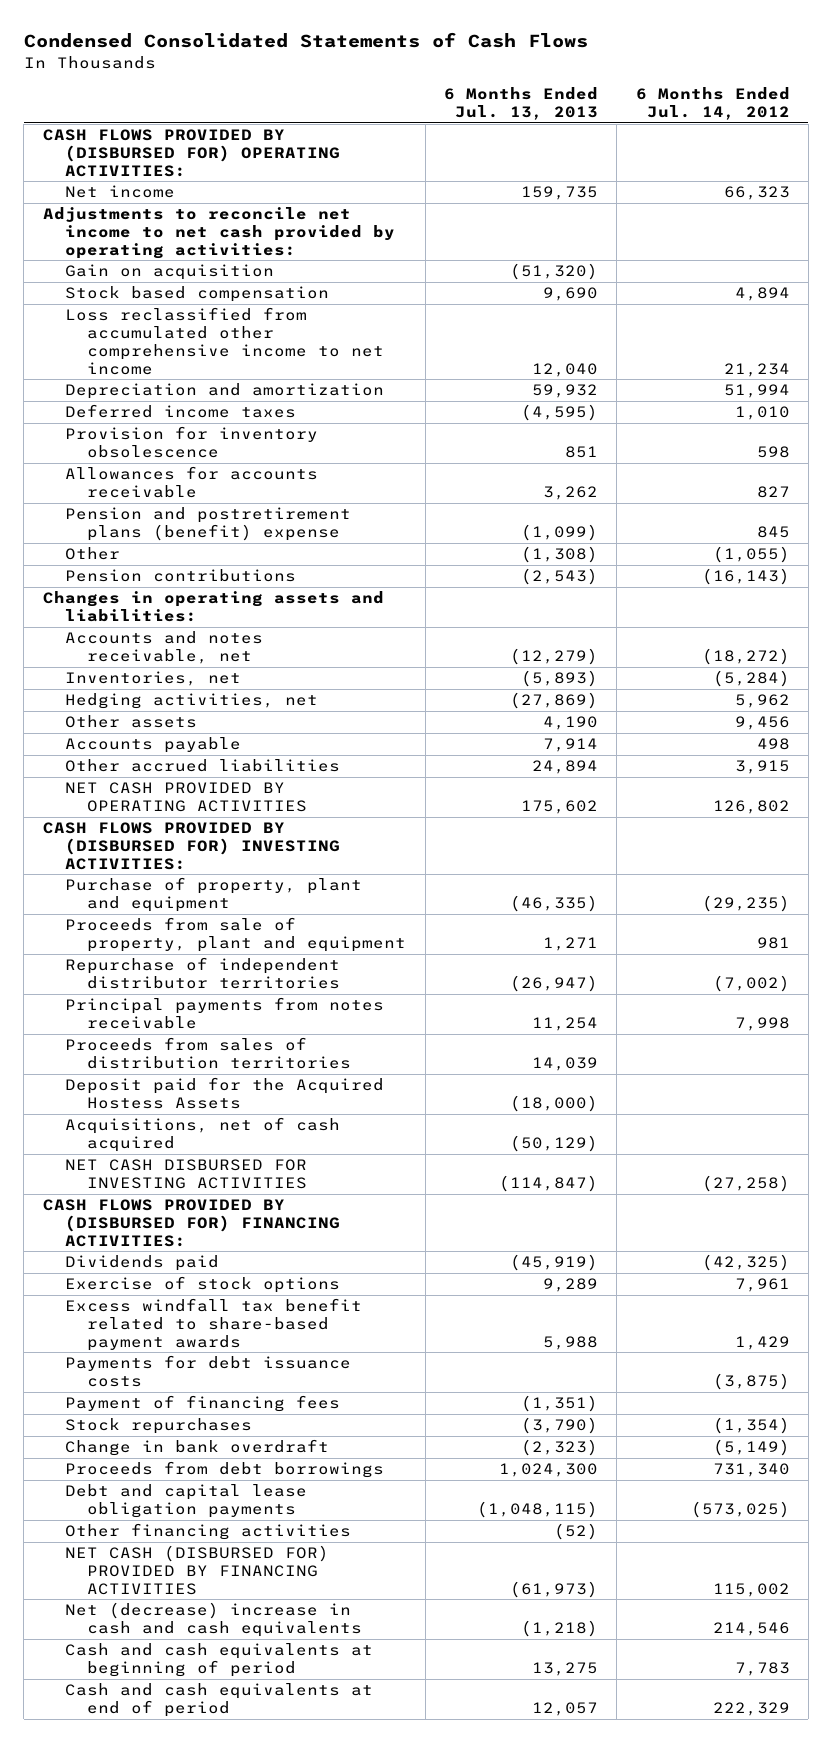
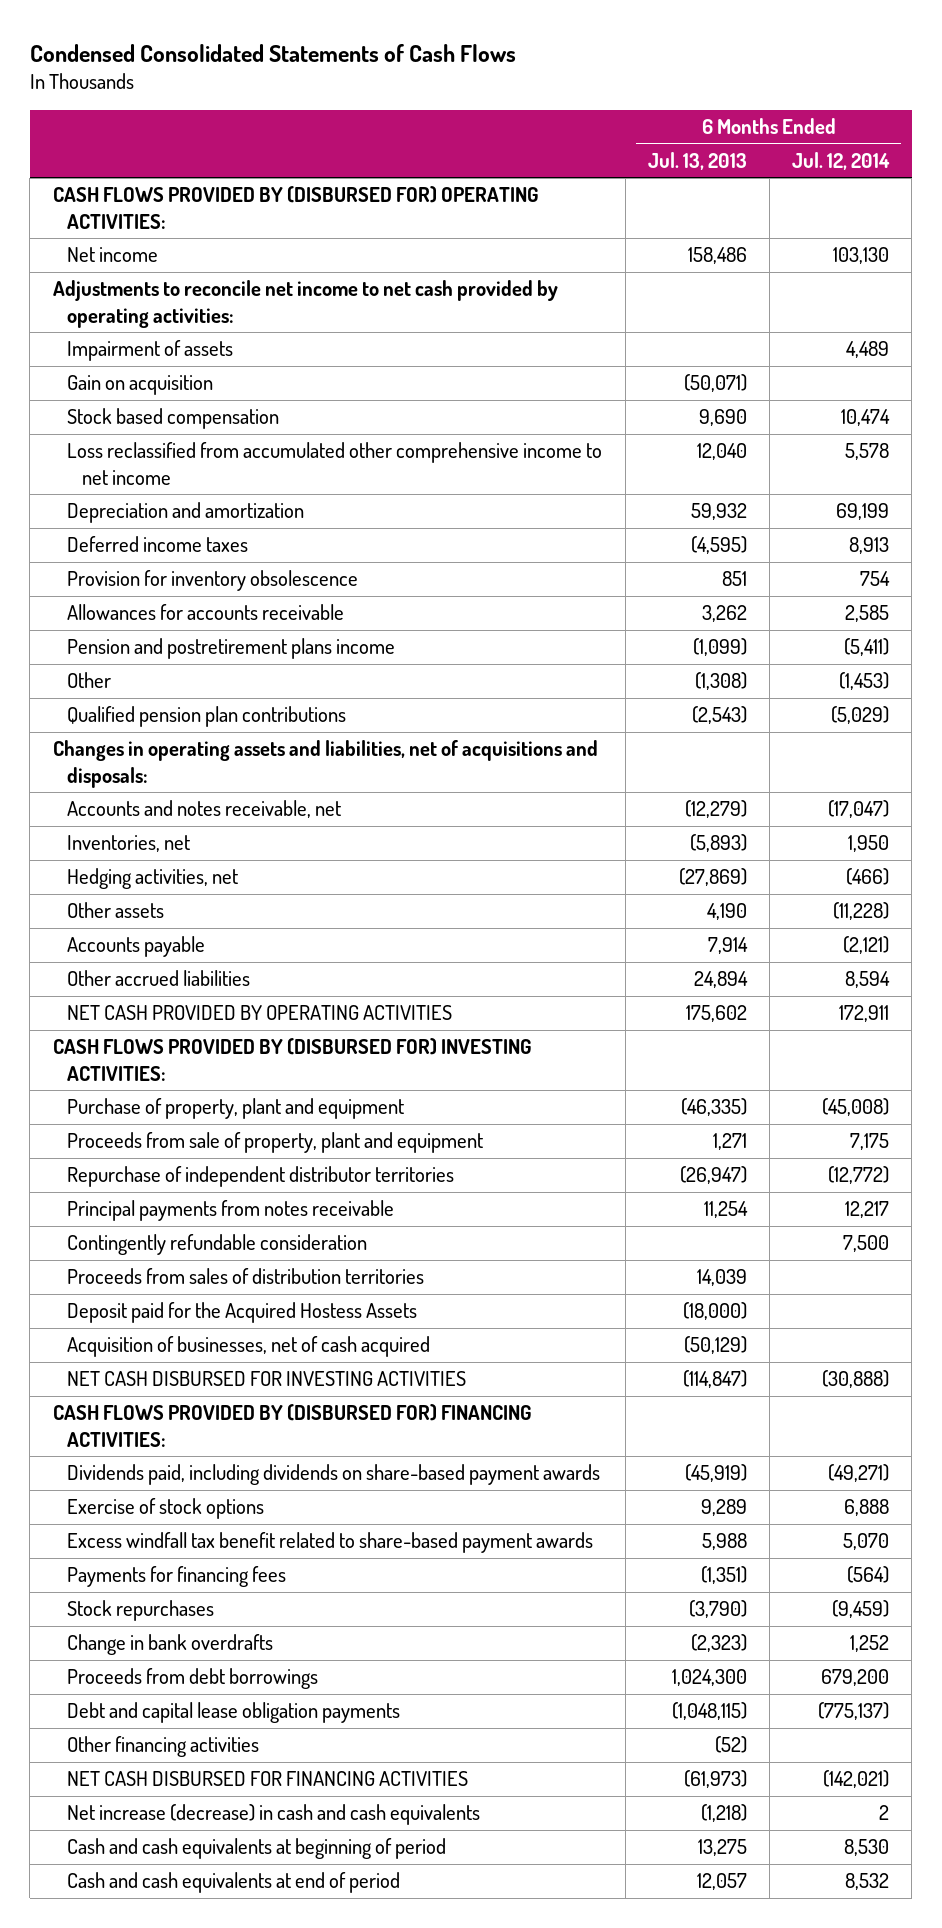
- | 6 Months Ended Jul. 13, 2013 | 6 Months Ended Jul. 14, 2012
+ | 6 Months Ended Jul. 13, 2013 | 6 Months Ended Jul. 12, 2014
- Net income | 159,735 | 66,323
+ Net income | 158,486 | 103,130
- Gain on acquisition | (51,320) |
+ Impairment of assets | | 4,489
+ Gain on acquisition | (50,071) |
- Pension and postretirement plans (benefit) expense | (1,099) | 845
+ Pension and postretirement plans income | (1,099) | (5,411)
- Pension contributions | (2,543) | (16,143)
- Changes in operating assets and liabilities:
+ Qualified pension plan contributions | (2,543) | (5,029)
+ Changes in operating assets and liabilities, net of acquisitions and disposals:
+ Contingently refundable consideration | | 7,500
- Acquisitions, net of cash acquired | (50,129) |
+ Acquisition of businesses, net of cash acquired | (50,129) |
- Dividends paid | (45,919) | (42,325)
+ Dividends paid, including dividends on share-based payment awards | (45,919) | (49,271)
- Payments for debt issuance costs | | (3,875)
- Payment of financing fees | (1,351) |
+ Payments for financing fees | (1,351) | (564)
- Change in bank overdraft | (2,323) | (5,149)
+ Change in bank overdrafts | (2,323) | 1,252
- NET CASH (DISBURSED FOR) PROVIDED BY FINANCING ACTIVITIES | (61,973) | 115,002
- Net (decrease) increase in cash and cash equivalents | (1,218) | 214,546
+ NET CASH DISBURSED FOR FINANCING ACTIVITIES | (61,973) | (142,021)
+ Net increase (decrease) in cash and cash equivalents | (1,218) | 2

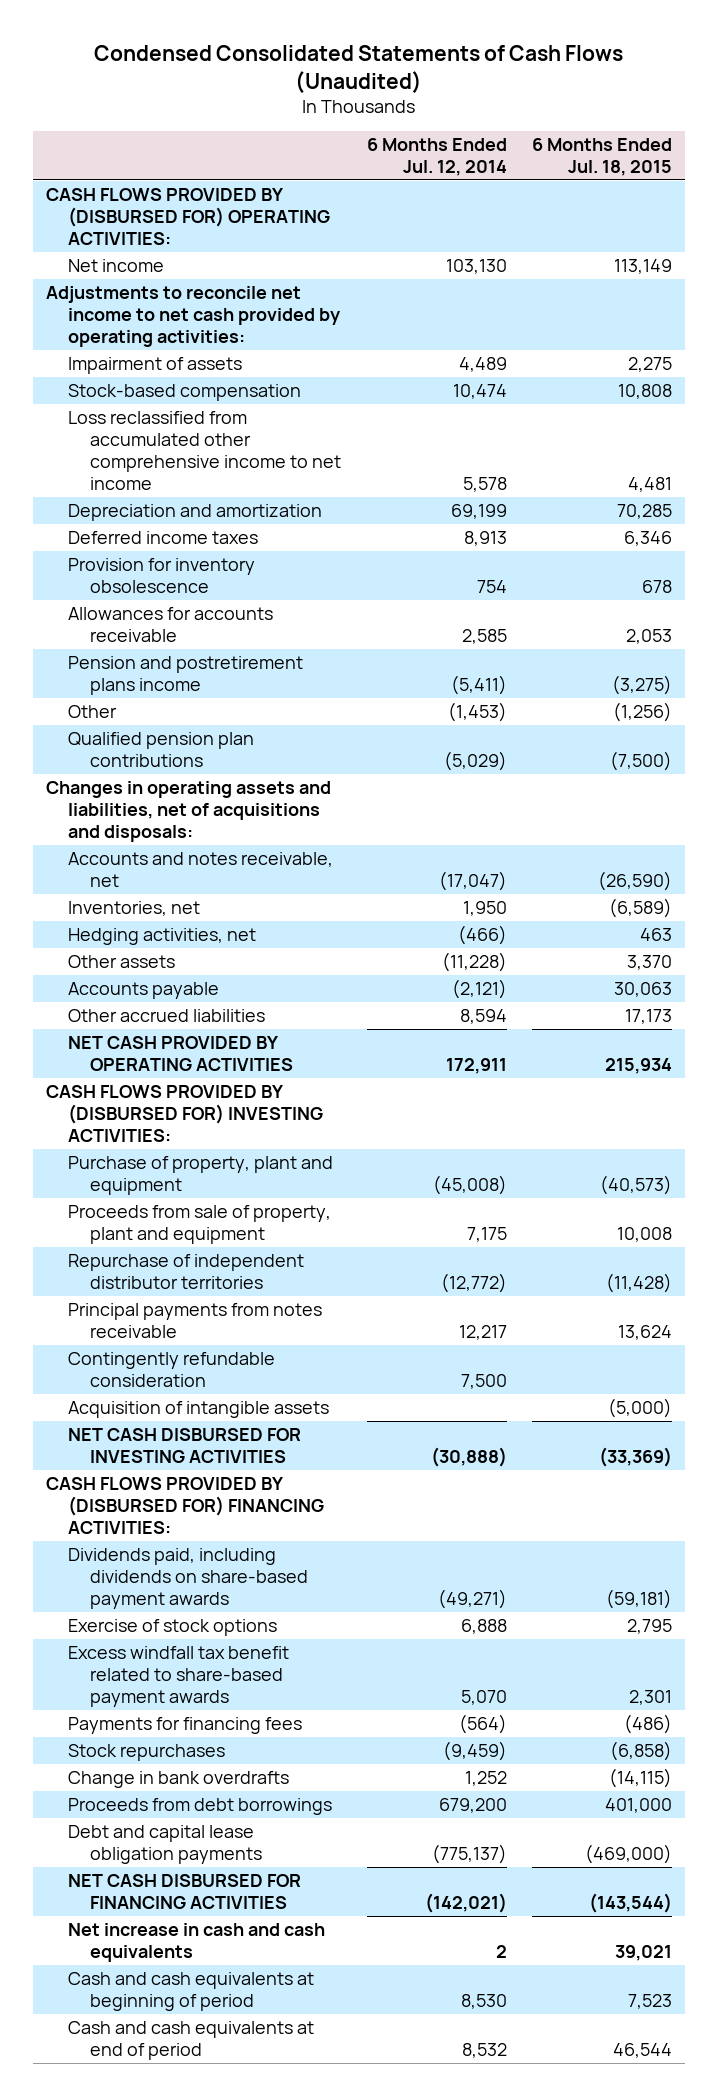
- Condensed Consolidated Statements of Cash Flows
+ Condensed Consolidated Statements of Cash Flows (Unaudited)
- | 6 Months Ended Jul. 13, 2013 | 6 Months Ended Jul. 12, 2014
+ | 6 Months Ended Jul. 12, 2014 | 6 Months Ended Jul. 18, 2015
- Gain on acquisition | (50,071) |
- Stock based compensation | 9,690 | 10,474
+ Stock-based compensation | 10,474 | 10,808
- Proceeds from sales of distribution territories | 14,039 |
- Deposit paid for the Acquired Hostess Assets | (18,000) |
- Acquisition of businesses, net of cash acquired | (50,129) |
+ Acquisition of intangible assets | | (5,000)
- Other financing activities | (52) |
- Net increase (decrease) in cash and cash equivalents | (1,218) | 2
+ Net increase in cash and cash equivalents | 2 | 39,021

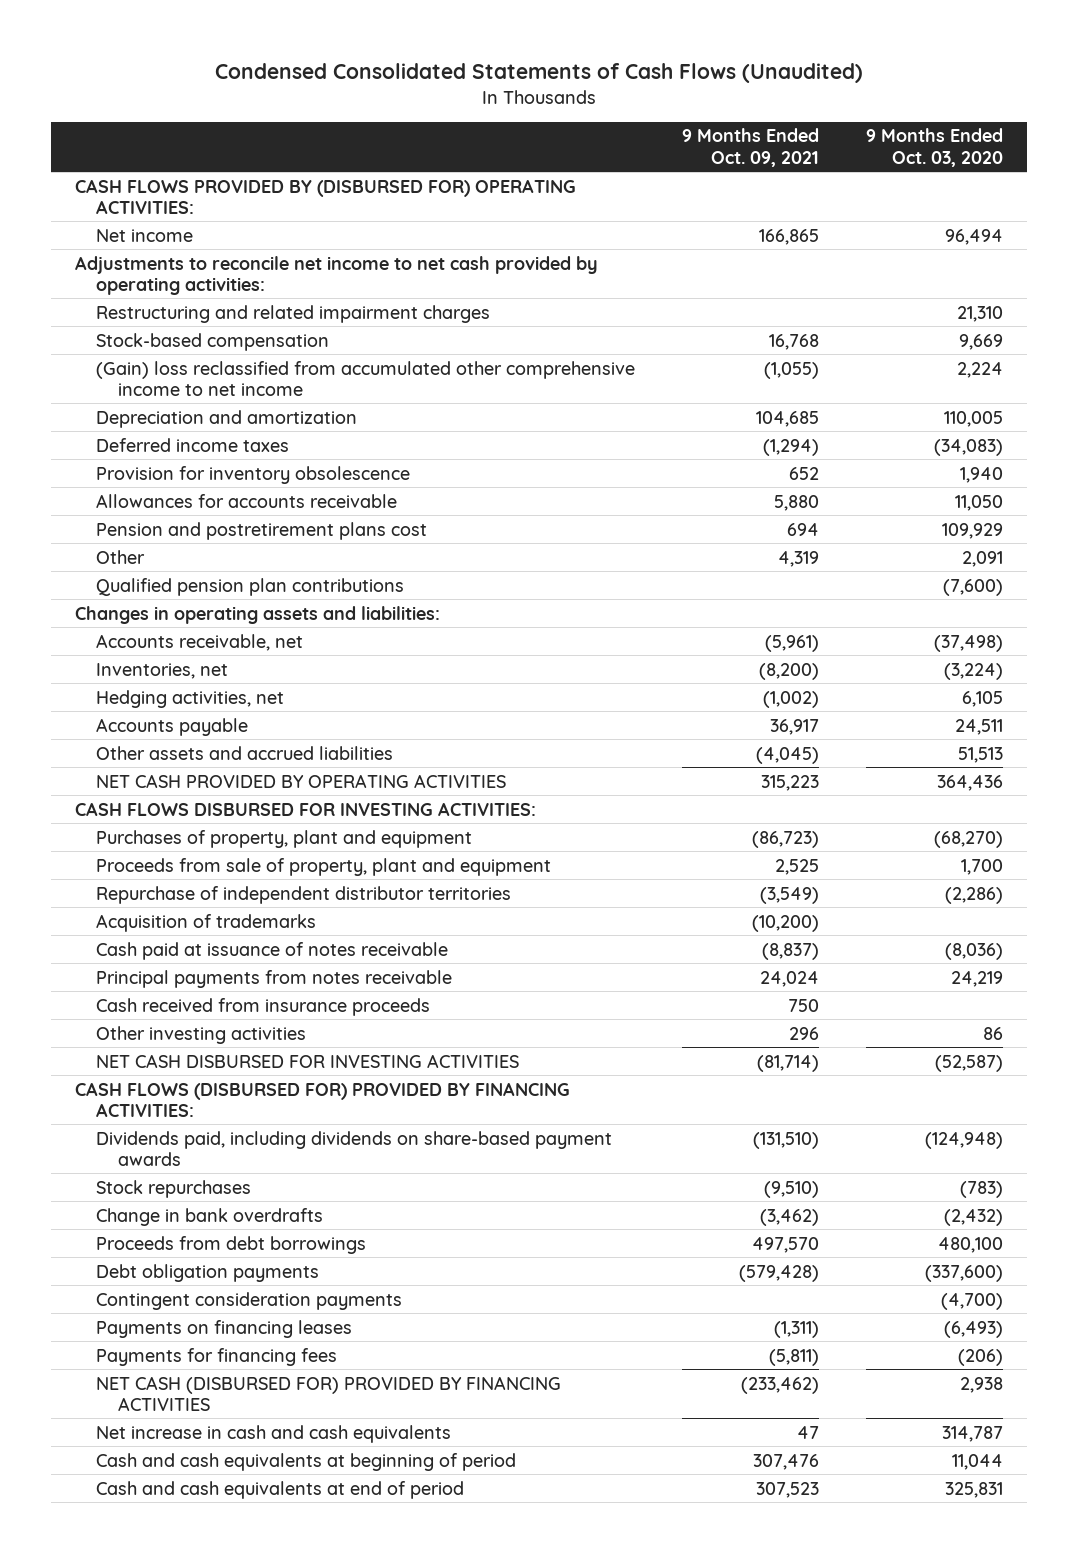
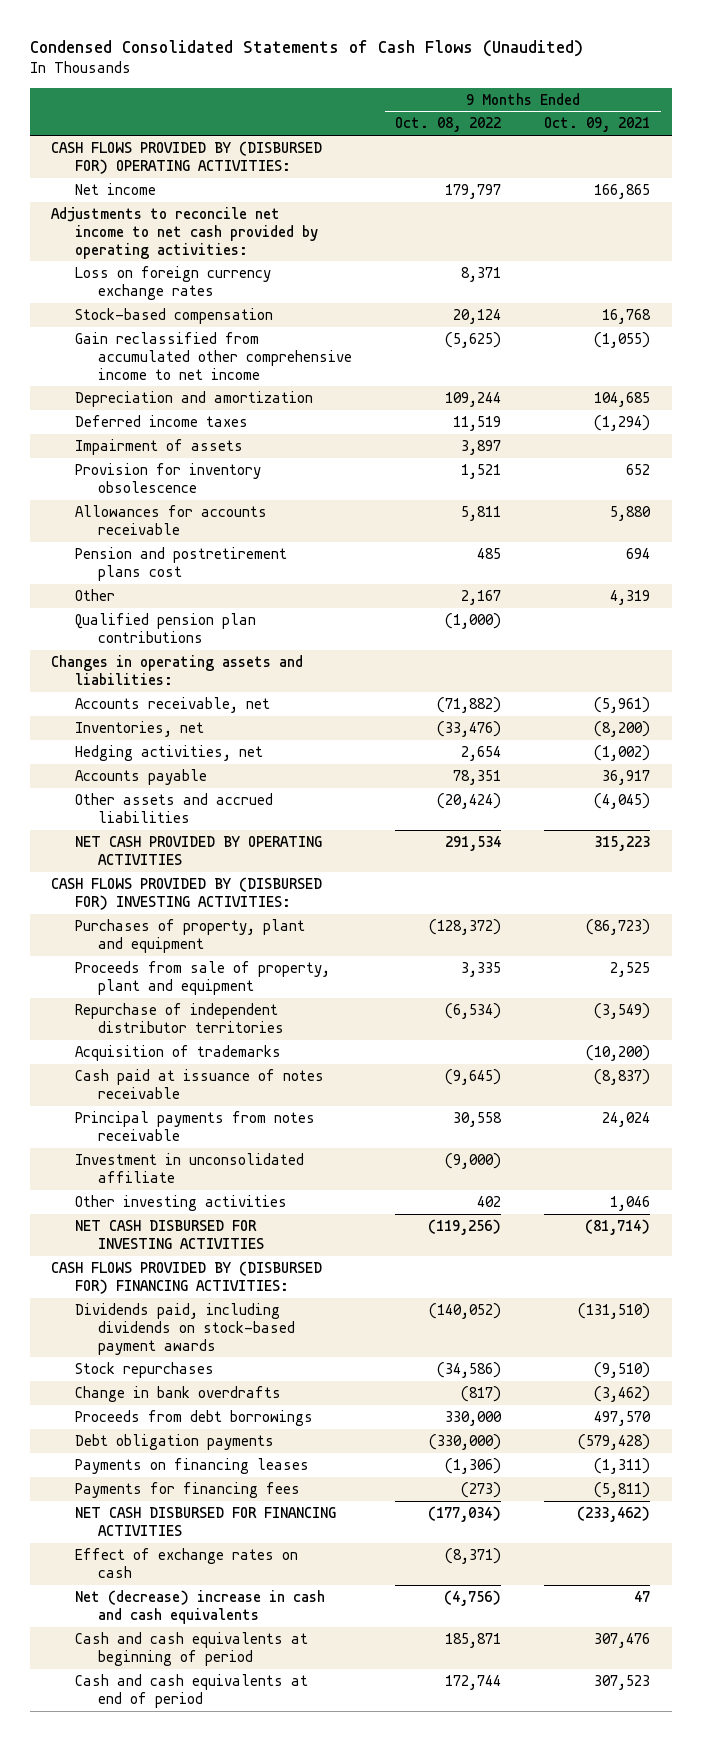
- | 9 Months Ended Oct. 09, 2021 | 9 Months Ended Oct. 03, 2020
+ | 9 Months Ended Oct. 08, 2022 | 9 Months Ended Oct. 09, 2021
- Restructuring and related impairment charges | | 21,310
+ Loss on foreign currency exchange rates | 8,371 |
- (Gain) loss reclassified from accumulated other comprehensive income to net income | (1,055) | 2,224
+ Gain reclassified from accumulated other comprehensive income to net income | (5,625) | (1,055)
+ Impairment of assets | 3,897 |
- CASH FLOWS DISBURSED FOR INVESTING ACTIVITIES:
+ CASH FLOWS PROVIDED BY (DISBURSED FOR) INVESTING ACTIVITIES:
- Cash received from insurance proceeds | 750 |
- Other investing activities | 296 | 86
+ Investment in unconsolidated affiliate | (9,000) |
+ Other investing activities | 402 | 1,046
- CASH FLOWS (DISBURSED FOR) PROVIDED BY FINANCING ACTIVITIES:
- Dividends paid, including dividends on share-based payment awards | (131,510) | (124,948)
+ CASH FLOWS PROVIDED BY (DISBURSED FOR) FINANCING ACTIVITIES:
+ Dividends paid, including dividends on stock-based payment awards | (140,052) | (131,510)
- Contingent consideration payments | | (4,700)
- NET CASH (DISBURSED FOR) PROVIDED BY FINANCING ACTIVITIES | (233,462) | 2,938
- Net increase in cash and cash equivalents | 47 | 314,787
+ NET CASH DISBURSED FOR FINANCING ACTIVITIES | (177,034) | (233,462)
+ Effect of exchange rates on cash | (8,371) |
+ Net (decrease) increase in cash and cash equivalents | (4,756) | 47

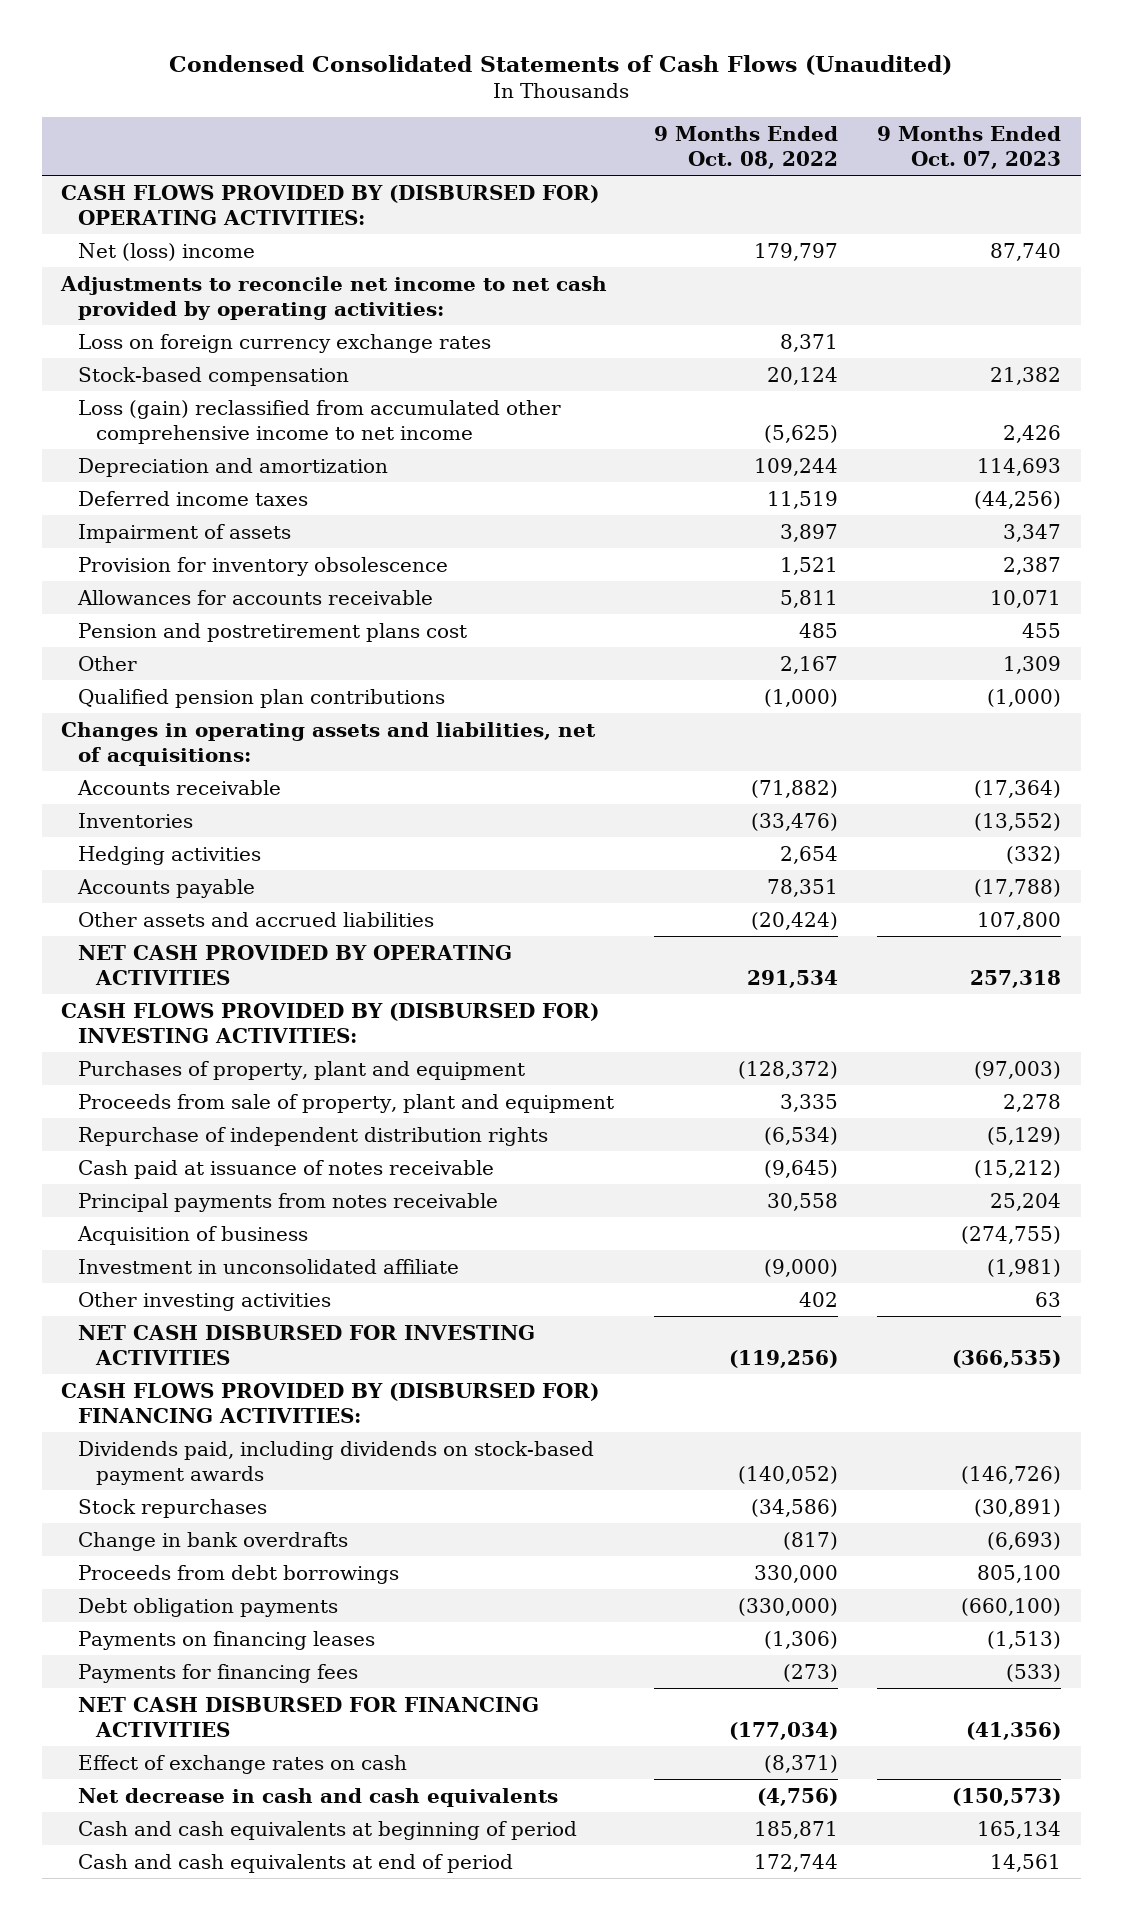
- | 9 Months Ended Oct. 08, 2022 | 9 Months Ended Oct. 09, 2021
+ | 9 Months Ended Oct. 08, 2022 | 9 Months Ended Oct. 07, 2023
- Net income | 179,797 | 166,865
+ Net (loss) income | 179,797 | 87,740
- Gain reclassified from accumulated other comprehensive income to net income | (5,625) | (1,055)
+ Loss (gain) reclassified from accumulated other comprehensive income to net income | (5,625) | 2,426
- Changes in operating assets and liabilities:
- Accounts receivable, net | (71,882) | (5,961)
- Inventories, net | (33,476) | (8,200)
- Hedging activities, net | 2,654 | (1,002)
+ Changes in operating assets and liabilities, net of acquisitions:
+ Accounts receivable | (71,882) | (17,364)
+ Inventories | (33,476) | (13,552)
+ Hedging activities | 2,654 | (332)
- Repurchase of independent distributor territories | (6,534) | (3,549)
- Acquisition of trademarks | | (10,200)
+ Repurchase of independent distribution rights | (6,534) | (5,129)
+ Acquisition of business | | (274,755)
- Net (decrease) increase in cash and cash equivalents | (4,756) | 47
+ Net decrease in cash and cash equivalents | (4,756) | (150,573)

